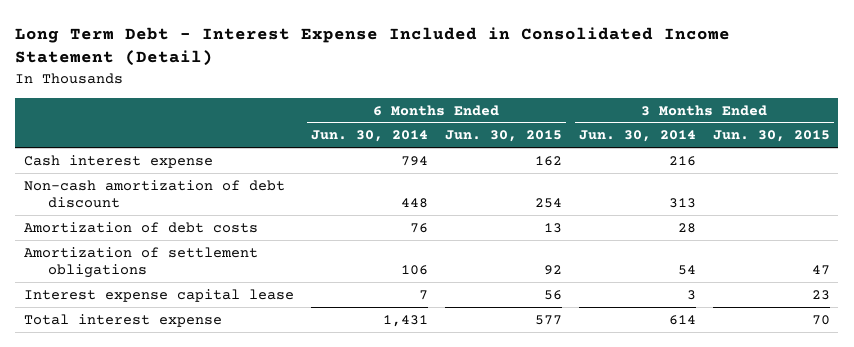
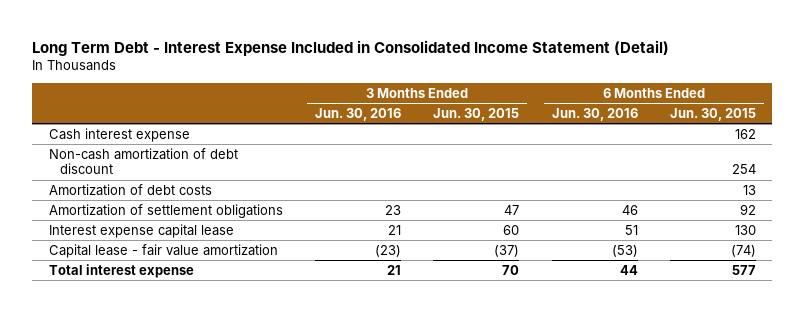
- | 6 Months Ended Jun. 30, 2014 | 6 Months Ended Jun. 30, 2015 | 3 Months Ended Jun. 30, 2014 | 3 Months Ended Jun. 30, 2015
+ | 3 Months Ended Jun. 30, 2016 | 3 Months Ended Jun. 30, 2015 | 6 Months Ended Jun. 30, 2016 | 6 Months Ended Jun. 30, 2015
- Interest expense capital lease | 7 | 56 | 3 | 23
+ Interest expense capital lease | 21 | 60 | 51 | 130
+ Capital lease - fair value amortization | (23) | (37) | (53) | (74)

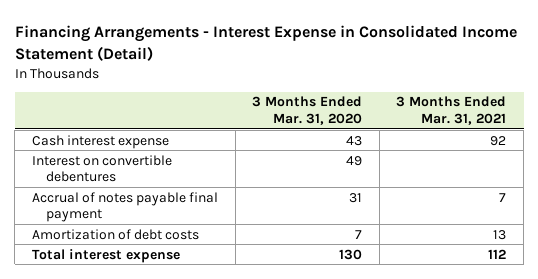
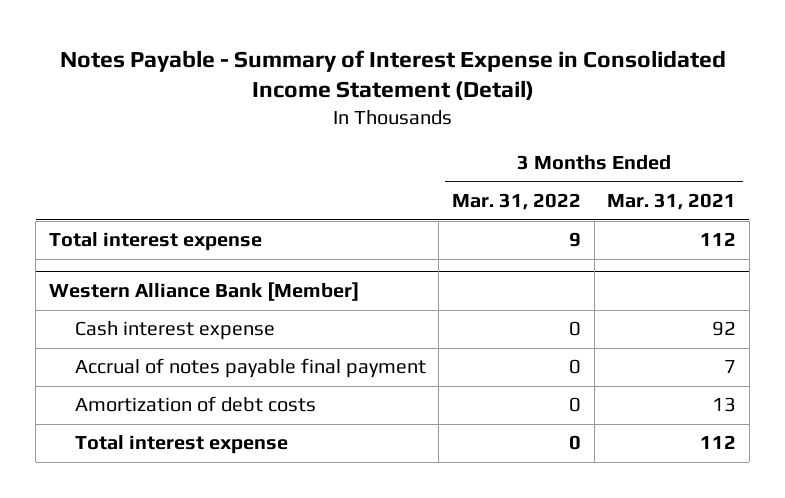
- Financing Arrangements - Interest Expense in Consolidated Income Statement (Detail)
+ Notes Payable - Summary of Interest Expense in Consolidated Income Statement (Detail)
- | 3 Months Ended Mar. 31, 2020 | 3 Months Ended Mar. 31, 2021
+ | 3 Months Ended Mar. 31, 2022 | 3 Months Ended Mar. 31, 2021
+ Total interest expense | 9 | 112
+ Western Alliance Bank [Member]
- Interest on convertible debentures | 49 |

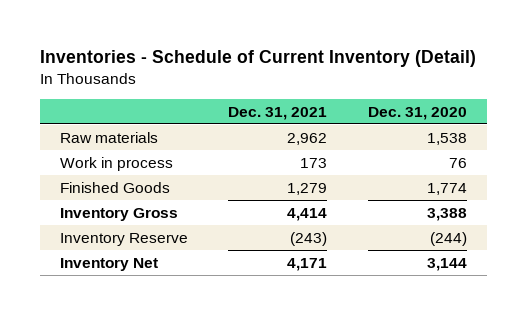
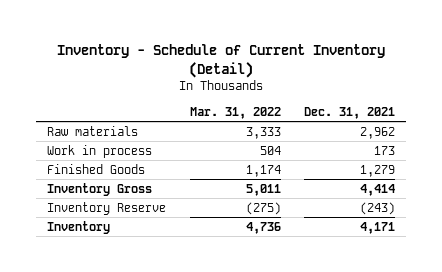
- Inventories - Schedule of Current Inventory (Detail)
+ Inventory - Schedule of Current Inventory (Detail)
- | Dec. 31, 2021 | Dec. 31, 2020
+ | Mar. 31, 2022 | Dec. 31, 2021
- Inventory Net | 4,171 | 3,144
+ Inventory | 4,736 | 4,171

